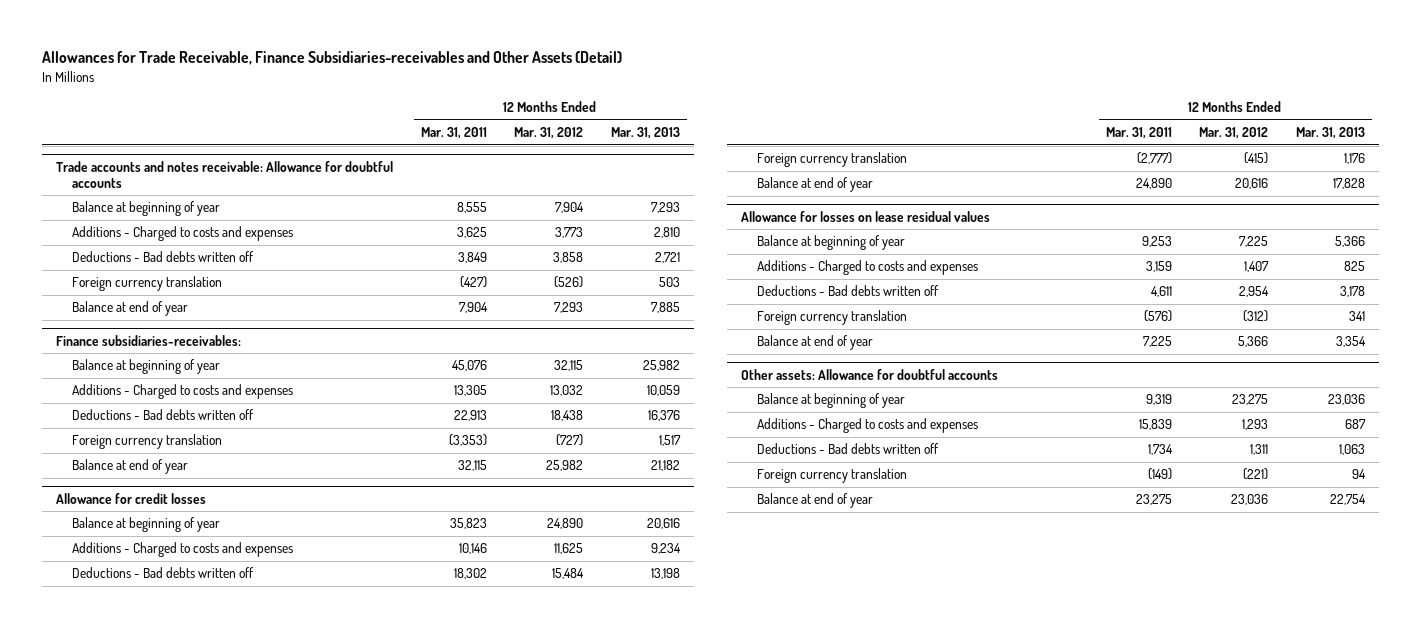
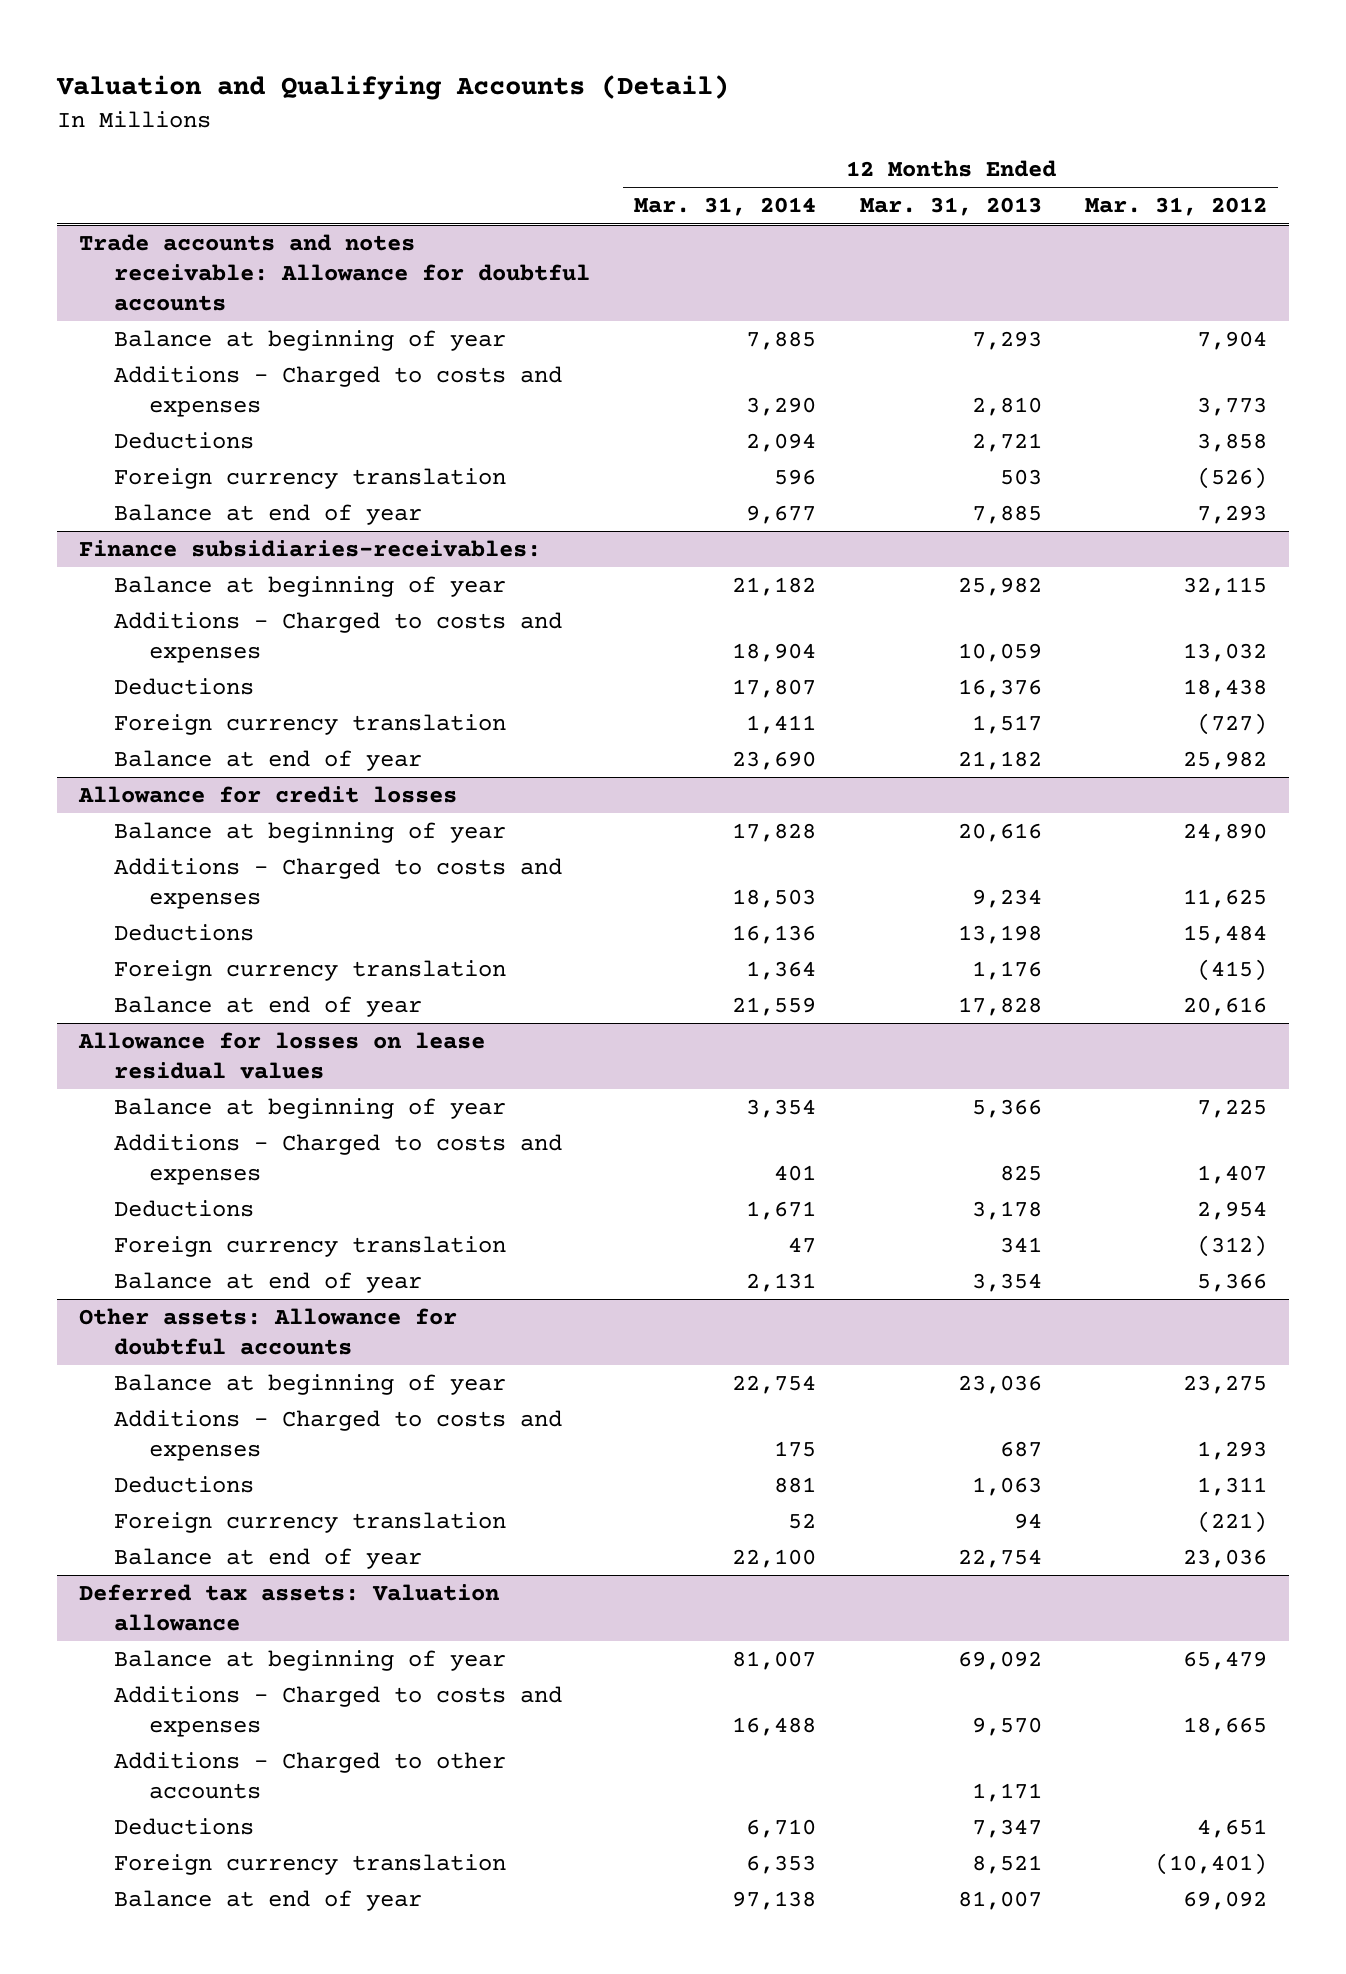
- Allowances for Trade Receivable, Finance Subsidiaries-receivables and Other Assets (Detail)
+ Valuation and Qualifying Accounts (Detail)
- | 12 Months Ended Mar. 31, 2011 | 12 Months Ended Mar. 31, 2012 | 12 Months Ended Mar. 31, 2013
+ | 12 Months Ended Mar. 31, 2014 | 12 Months Ended Mar. 31, 2013 | 12 Months Ended Mar. 31, 2012
@ Trade accounts and notes receivable: Allowance for doubtful accounts
- Deductions - Bad debts written off | 3,849 | 3,858 | 2,721
+ Deductions | 2,094 | 2,721 | 3,858
@ Finance subsidiaries-receivables:
- Deductions - Bad debts written off | 22,913 | 18,438 | 16,376
+ Deductions | 17,807 | 16,376 | 18,438
@ Allowance for credit losses
- Deductions - Bad debts written off | 18,302 | 15,484 | 13,198
+ Deductions | 16,136 | 13,198 | 15,484
@ Allowance for losses on lease residual values
- Deductions - Bad debts written off | 4,611 | 2,954 | 3,178
+ Deductions | 1,671 | 3,178 | 2,954
@ Other assets: Allowance for doubtful accounts
- Deductions - Bad debts written off | 1,734 | 1,311 | 1,063
+ Deductions | 881 | 1,063 | 1,311
+ Deferred tax assets: Valuation allowance
+ Balance at beginning of year | 81,007 | 69,092 | 65,479
+ Additions - Charged to costs and expenses | 16,488 | 9,570 | 18,665
+ Additions - Charged to other accounts | | 1,171 |
+ Deductions | 6,710 | 7,347 | 4,651
+ Foreign currency translation | 6,353 | 8,521 | (10,401)
+ Balance at end of year | 97,138 | 81,007 | 69,092

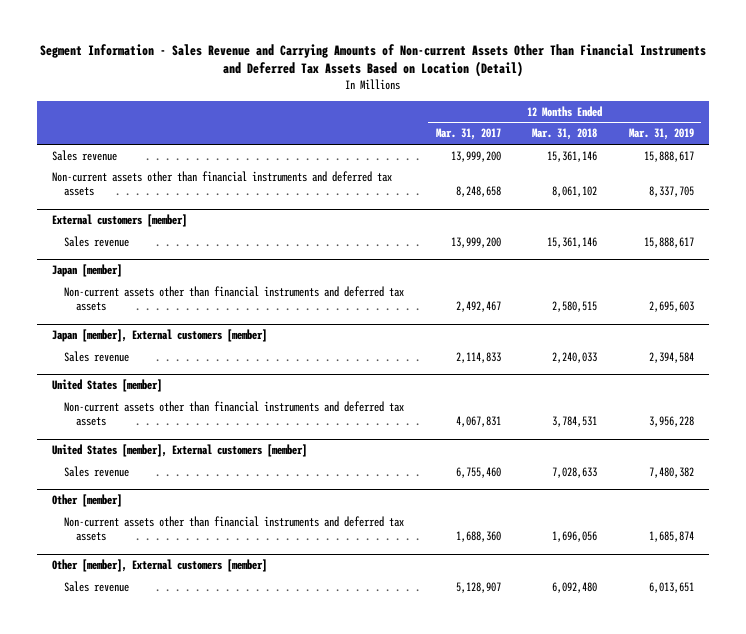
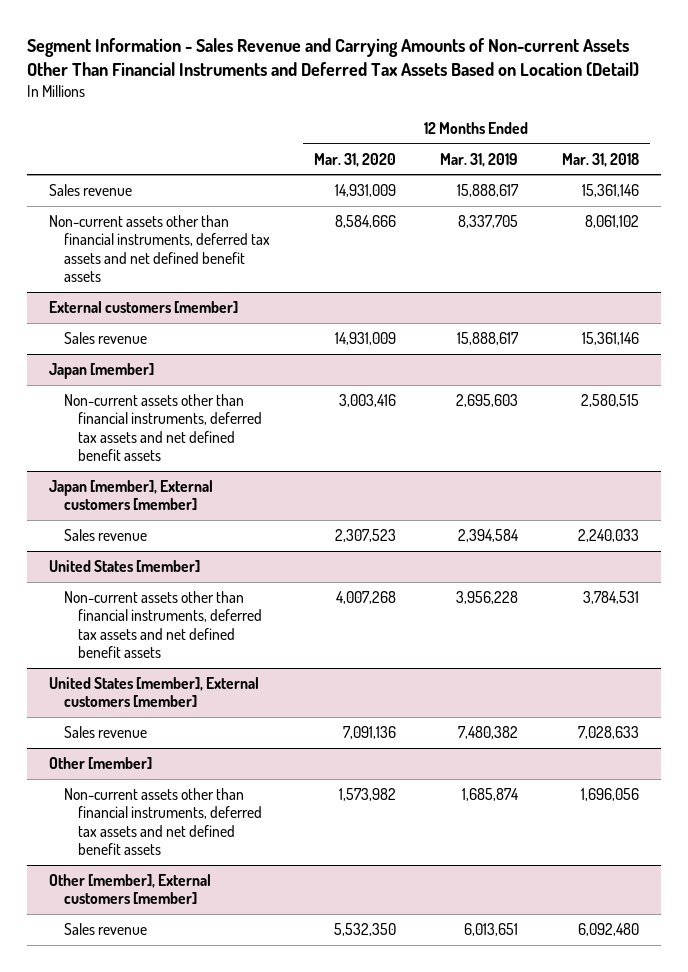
- | 12 Months Ended Mar. 31, 2017 | 12 Months Ended Mar. 31, 2018 | 12 Months Ended Mar. 31, 2019
+ | 12 Months Ended Mar. 31, 2020 | 12 Months Ended Mar. 31, 2019 | 12 Months Ended Mar. 31, 2018
- Non-current assets other than financial instruments and deferred tax assets | 8,248,658 | 8,061,102 | 8,337,705
+ Non-current assets other than financial instruments, deferred tax assets and net defined benefit assets | 8,584,666 | 8,337,705 | 8,061,102
@ Japan [member]
- Non-current assets other than financial instruments and deferred tax assets | 2,492,467 | 2,580,515 | 2,695,603
+ Non-current assets other than financial instruments, deferred tax assets and net defined benefit assets | 3,003,416 | 2,695,603 | 2,580,515
@ United States [member]
- Non-current assets other than financial instruments and deferred tax assets | 4,067,831 | 3,784,531 | 3,956,228
+ Non-current assets other than financial instruments, deferred tax assets and net defined benefit assets | 4,007,268 | 3,956,228 | 3,784,531
@ Other [member]
- Non-current assets other than financial instruments and deferred tax assets | 1,688,360 | 1,696,056 | 1,685,874
+ Non-current assets other than financial instruments, deferred tax assets and net defined benefit assets | 1,573,982 | 1,685,874 | 1,696,056

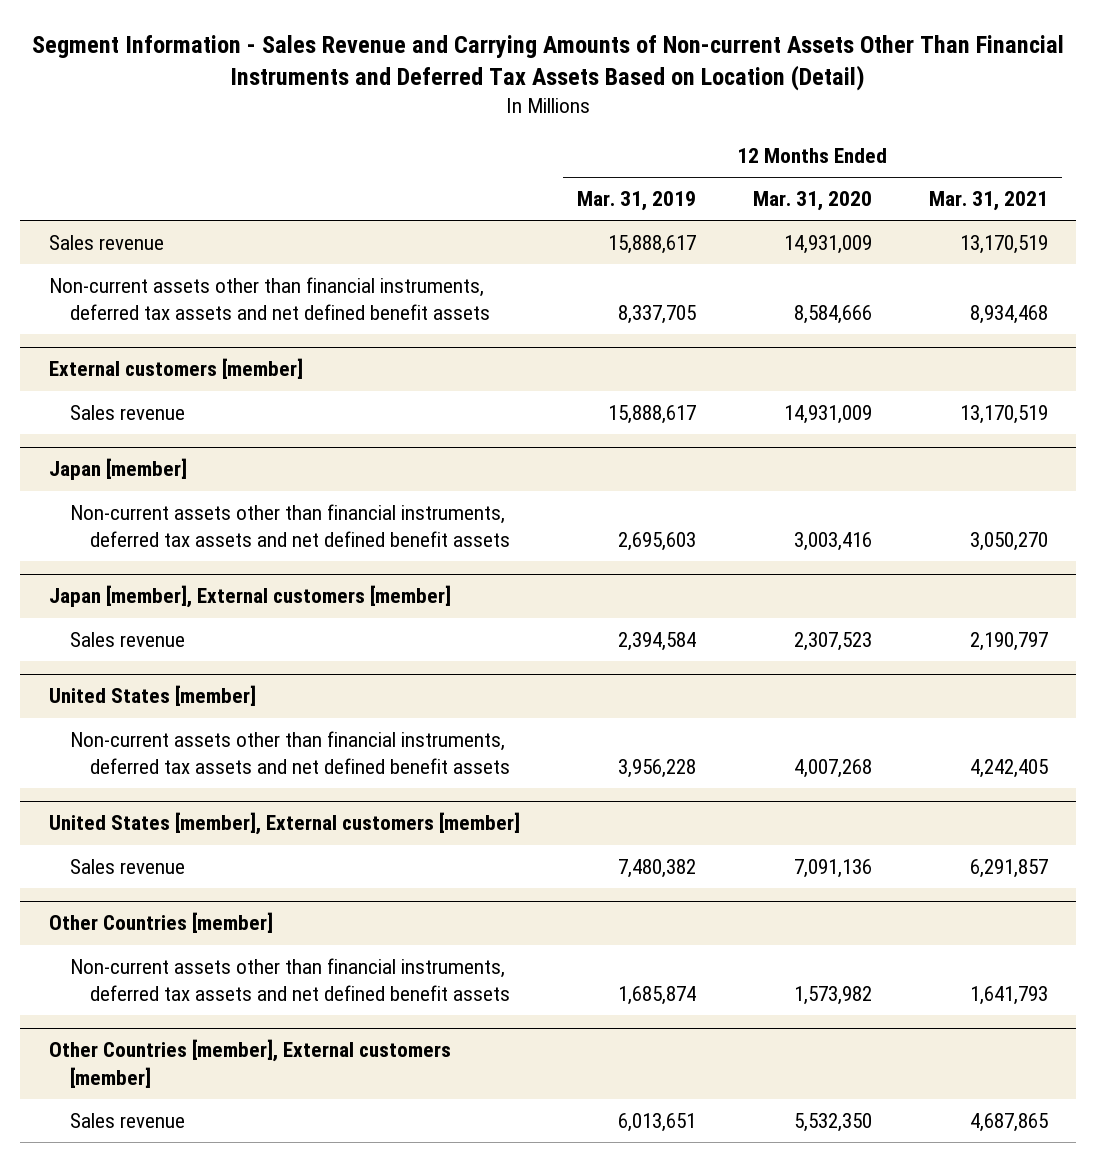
- | 12 Months Ended Mar. 31, 2020 | 12 Months Ended Mar. 31, 2019 | 12 Months Ended Mar. 31, 2018
+ | 12 Months Ended Mar. 31, 2019 | 12 Months Ended Mar. 31, 2020 | 12 Months Ended Mar. 31, 2021
- Other [member]
+ Other Countries [member]
- Other [member], External customers [member]
+ Other Countries [member], External customers [member]

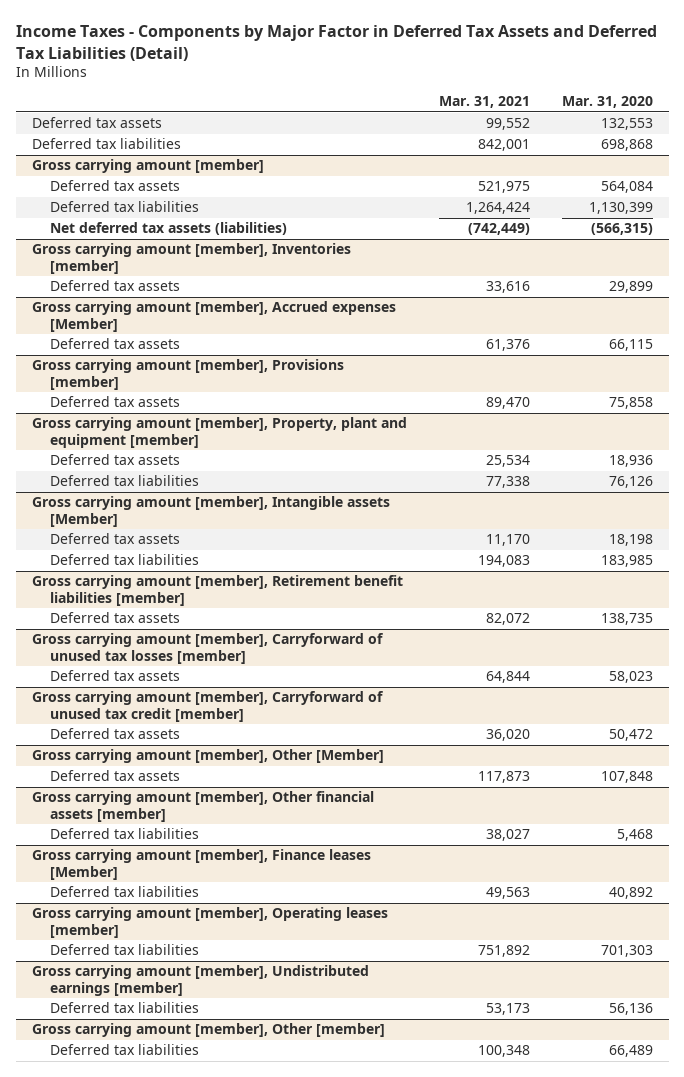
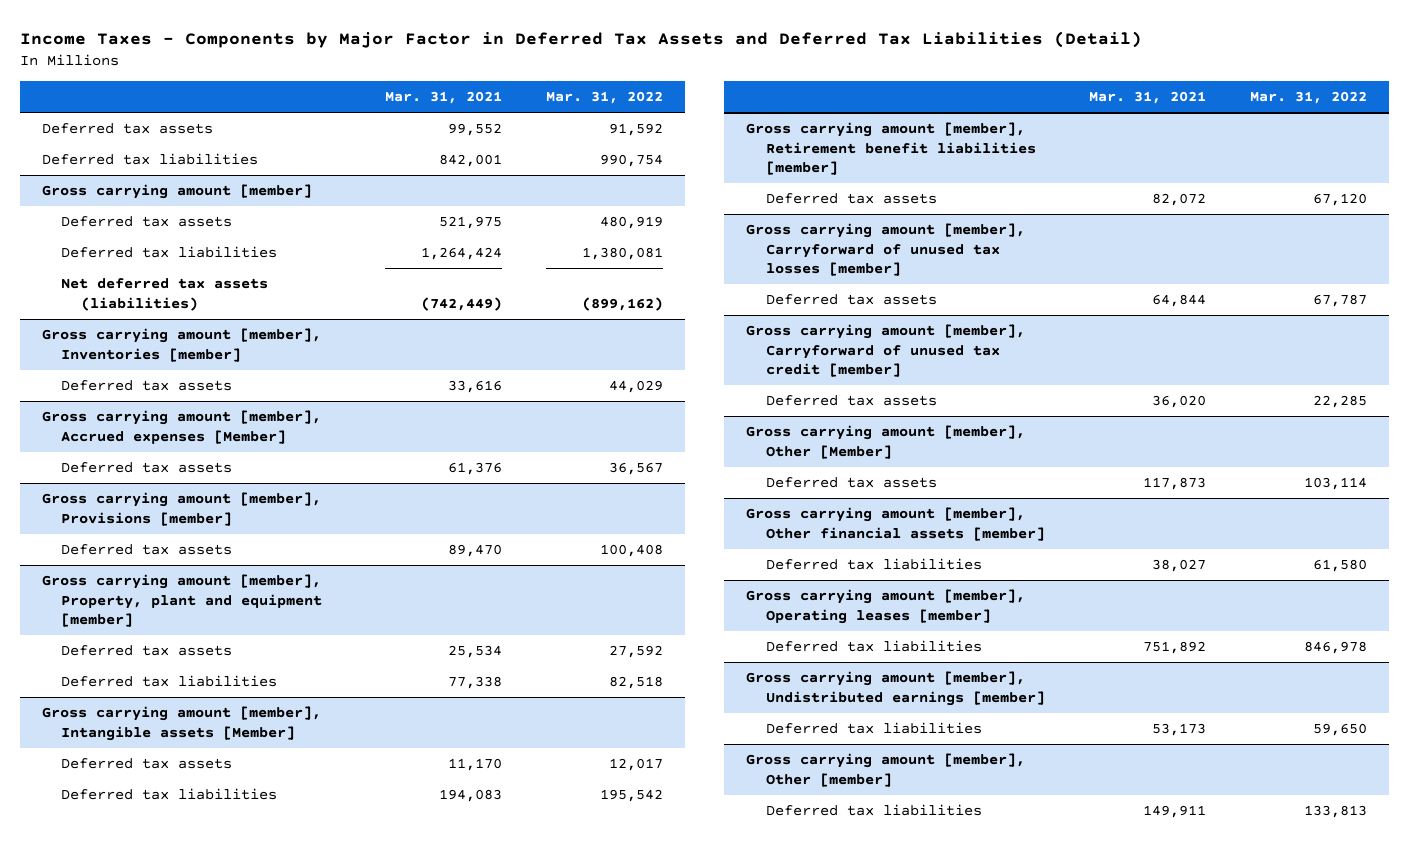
- | Mar. 31, 2021 | Mar. 31, 2020
+ | Mar. 31, 2021 | Mar. 31, 2022
- Gross carrying amount [member], Finance leases [Member]
- Deferred tax liabilities | 49,563 | 40,892
@ Gross carrying amount [member], Other [member]
- Deferred tax liabilities | 100,348 | 66,489
+ Deferred tax liabilities | 149,911 | 133,813

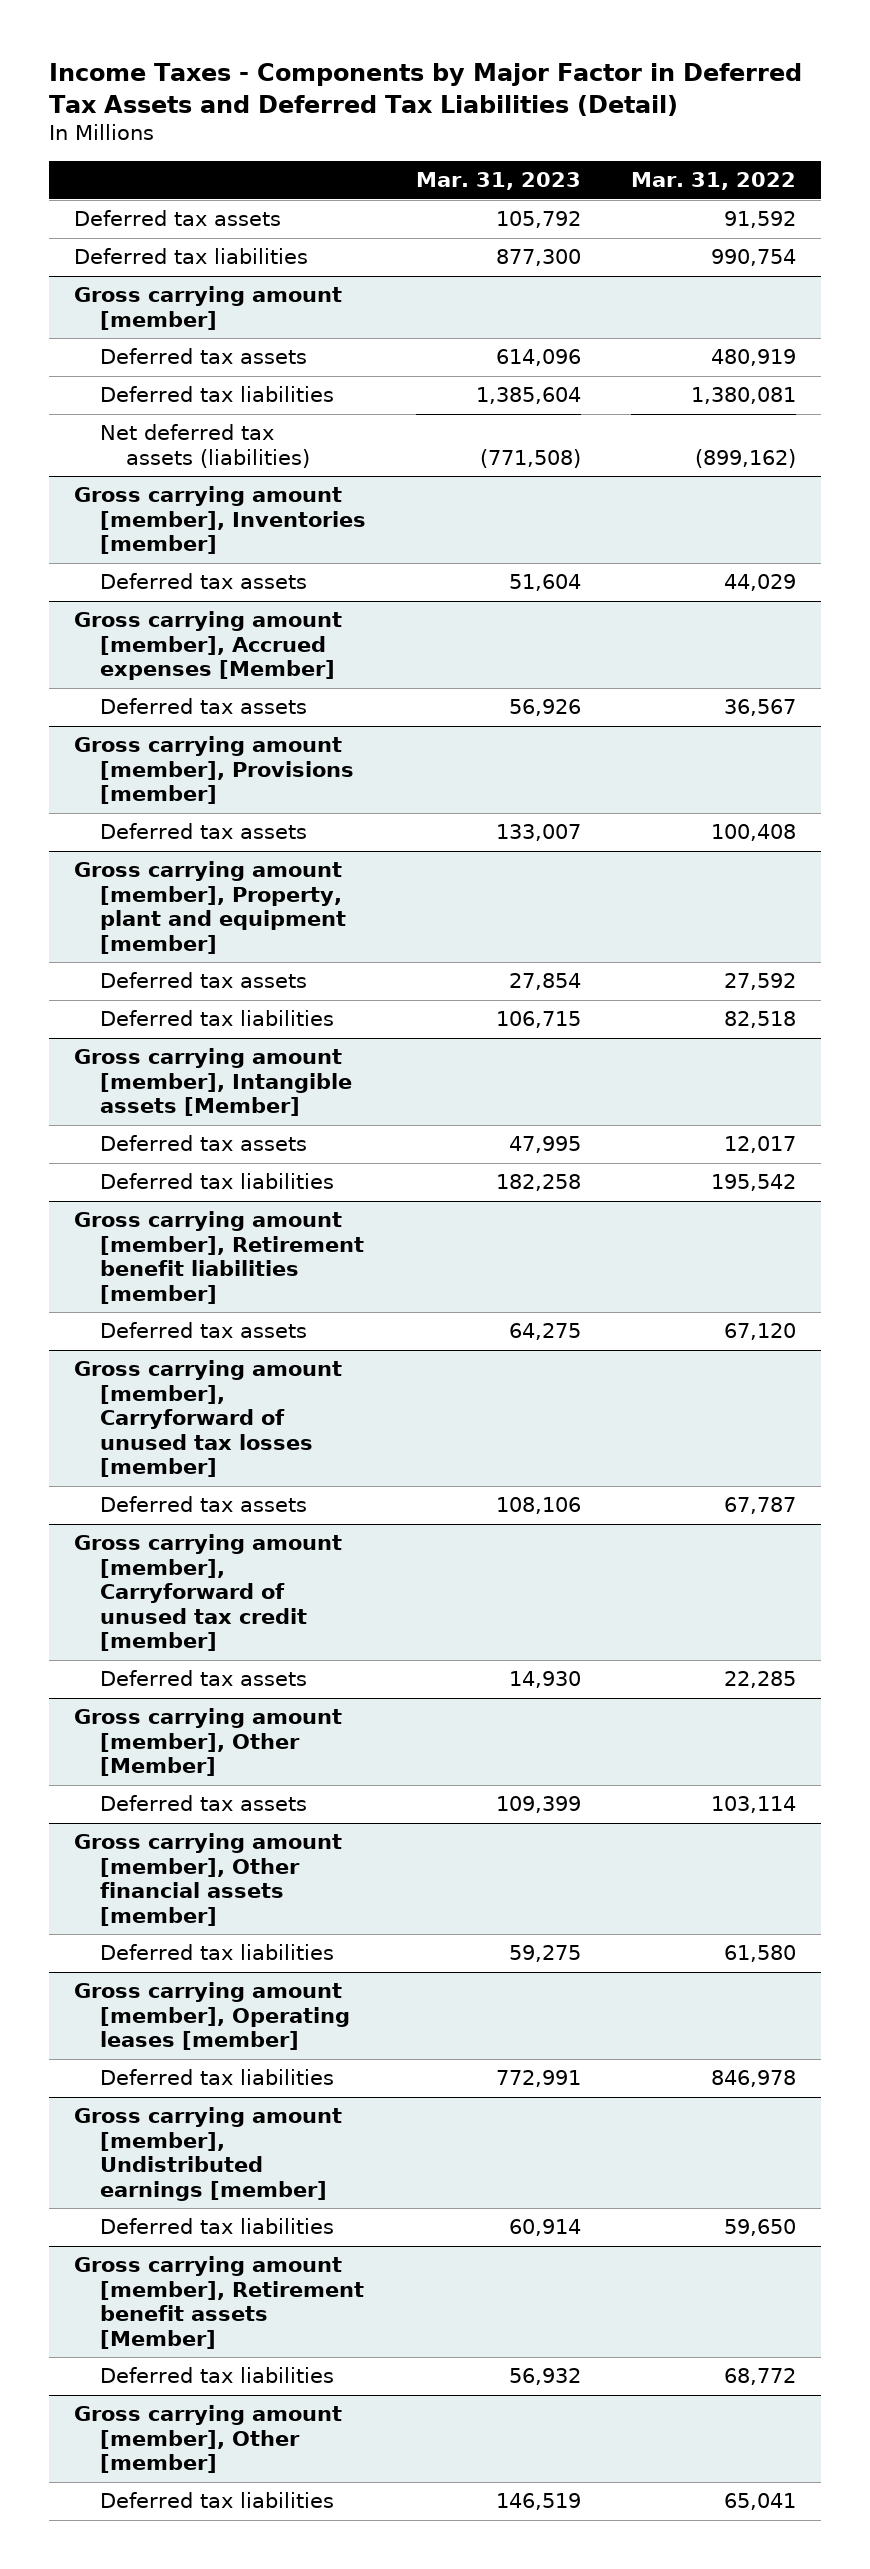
- | Mar. 31, 2021 | Mar. 31, 2022
+ | Mar. 31, 2023 | Mar. 31, 2022
+ Gross carrying amount [member], Retirement benefit assets [Member]
+ Deferred tax liabilities | 56,932 | 68,772
@ Gross carrying amount [member], Other [member]
- Deferred tax liabilities | 149,911 | 133,813
+ Deferred tax liabilities | 146,519 | 65,041

